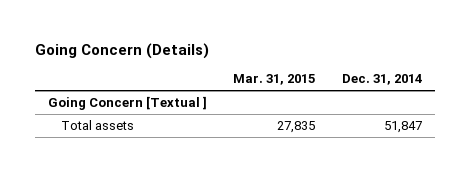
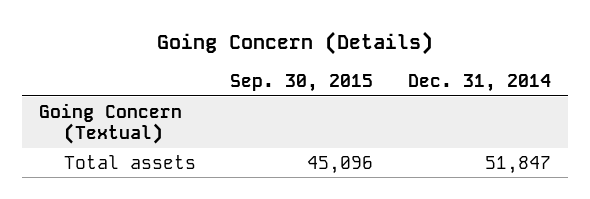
- | Mar. 31, 2015 | Dec. 31, 2014
+ | Sep. 30, 2015 | Dec. 31, 2014
- Going Concern [Textual ]
+ Going Concern (Textual)

